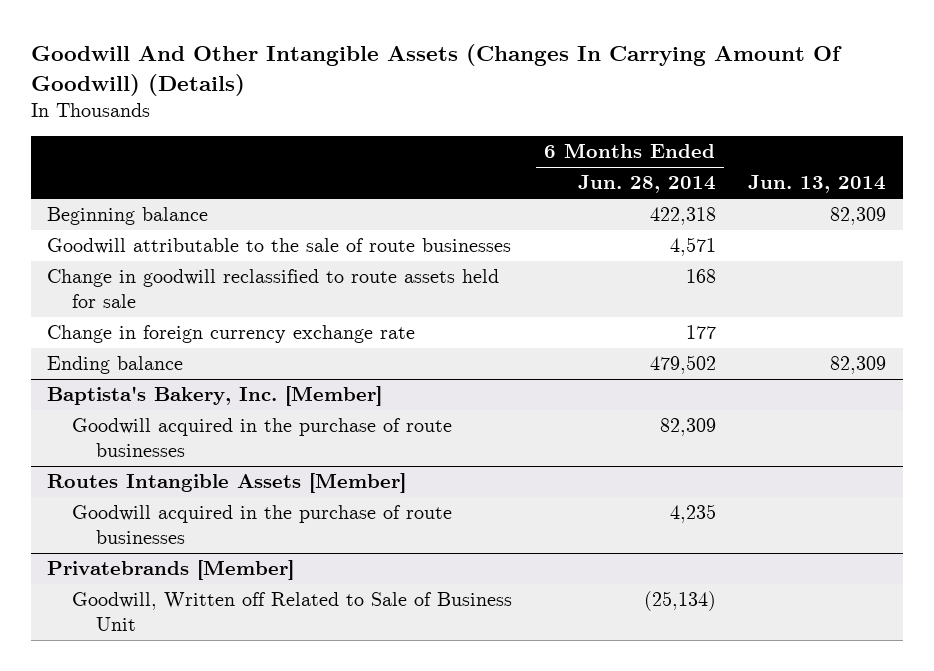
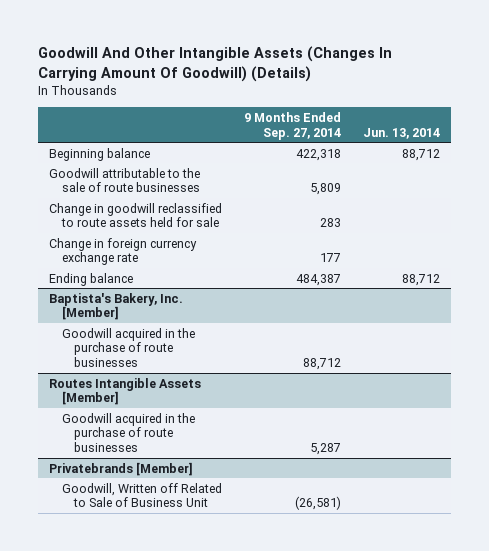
- | 6 Months Ended Jun. 28, 2014 | Jun. 13, 2014
+ | 9 Months Ended Sep. 27, 2014 | Jun. 13, 2014
- Beginning balance | 422,318 | 82,309
+ Beginning balance | 422,318 | 88,712
- Ending balance | 479,502 | 82,309
+ Ending balance | 484,387 | 88,712

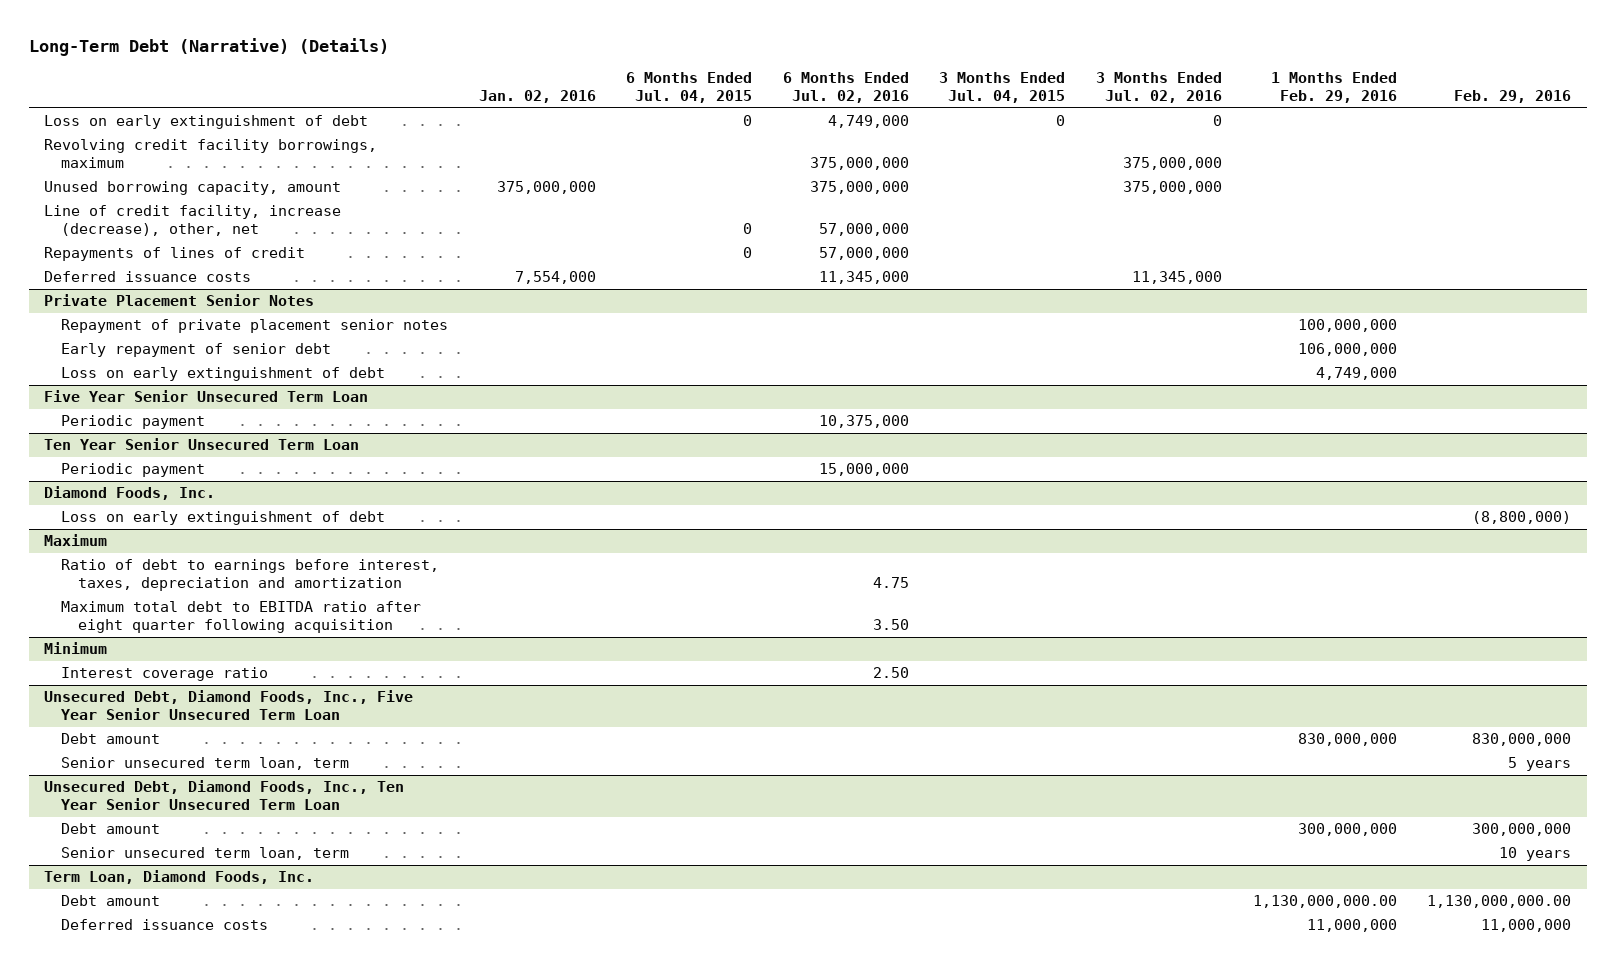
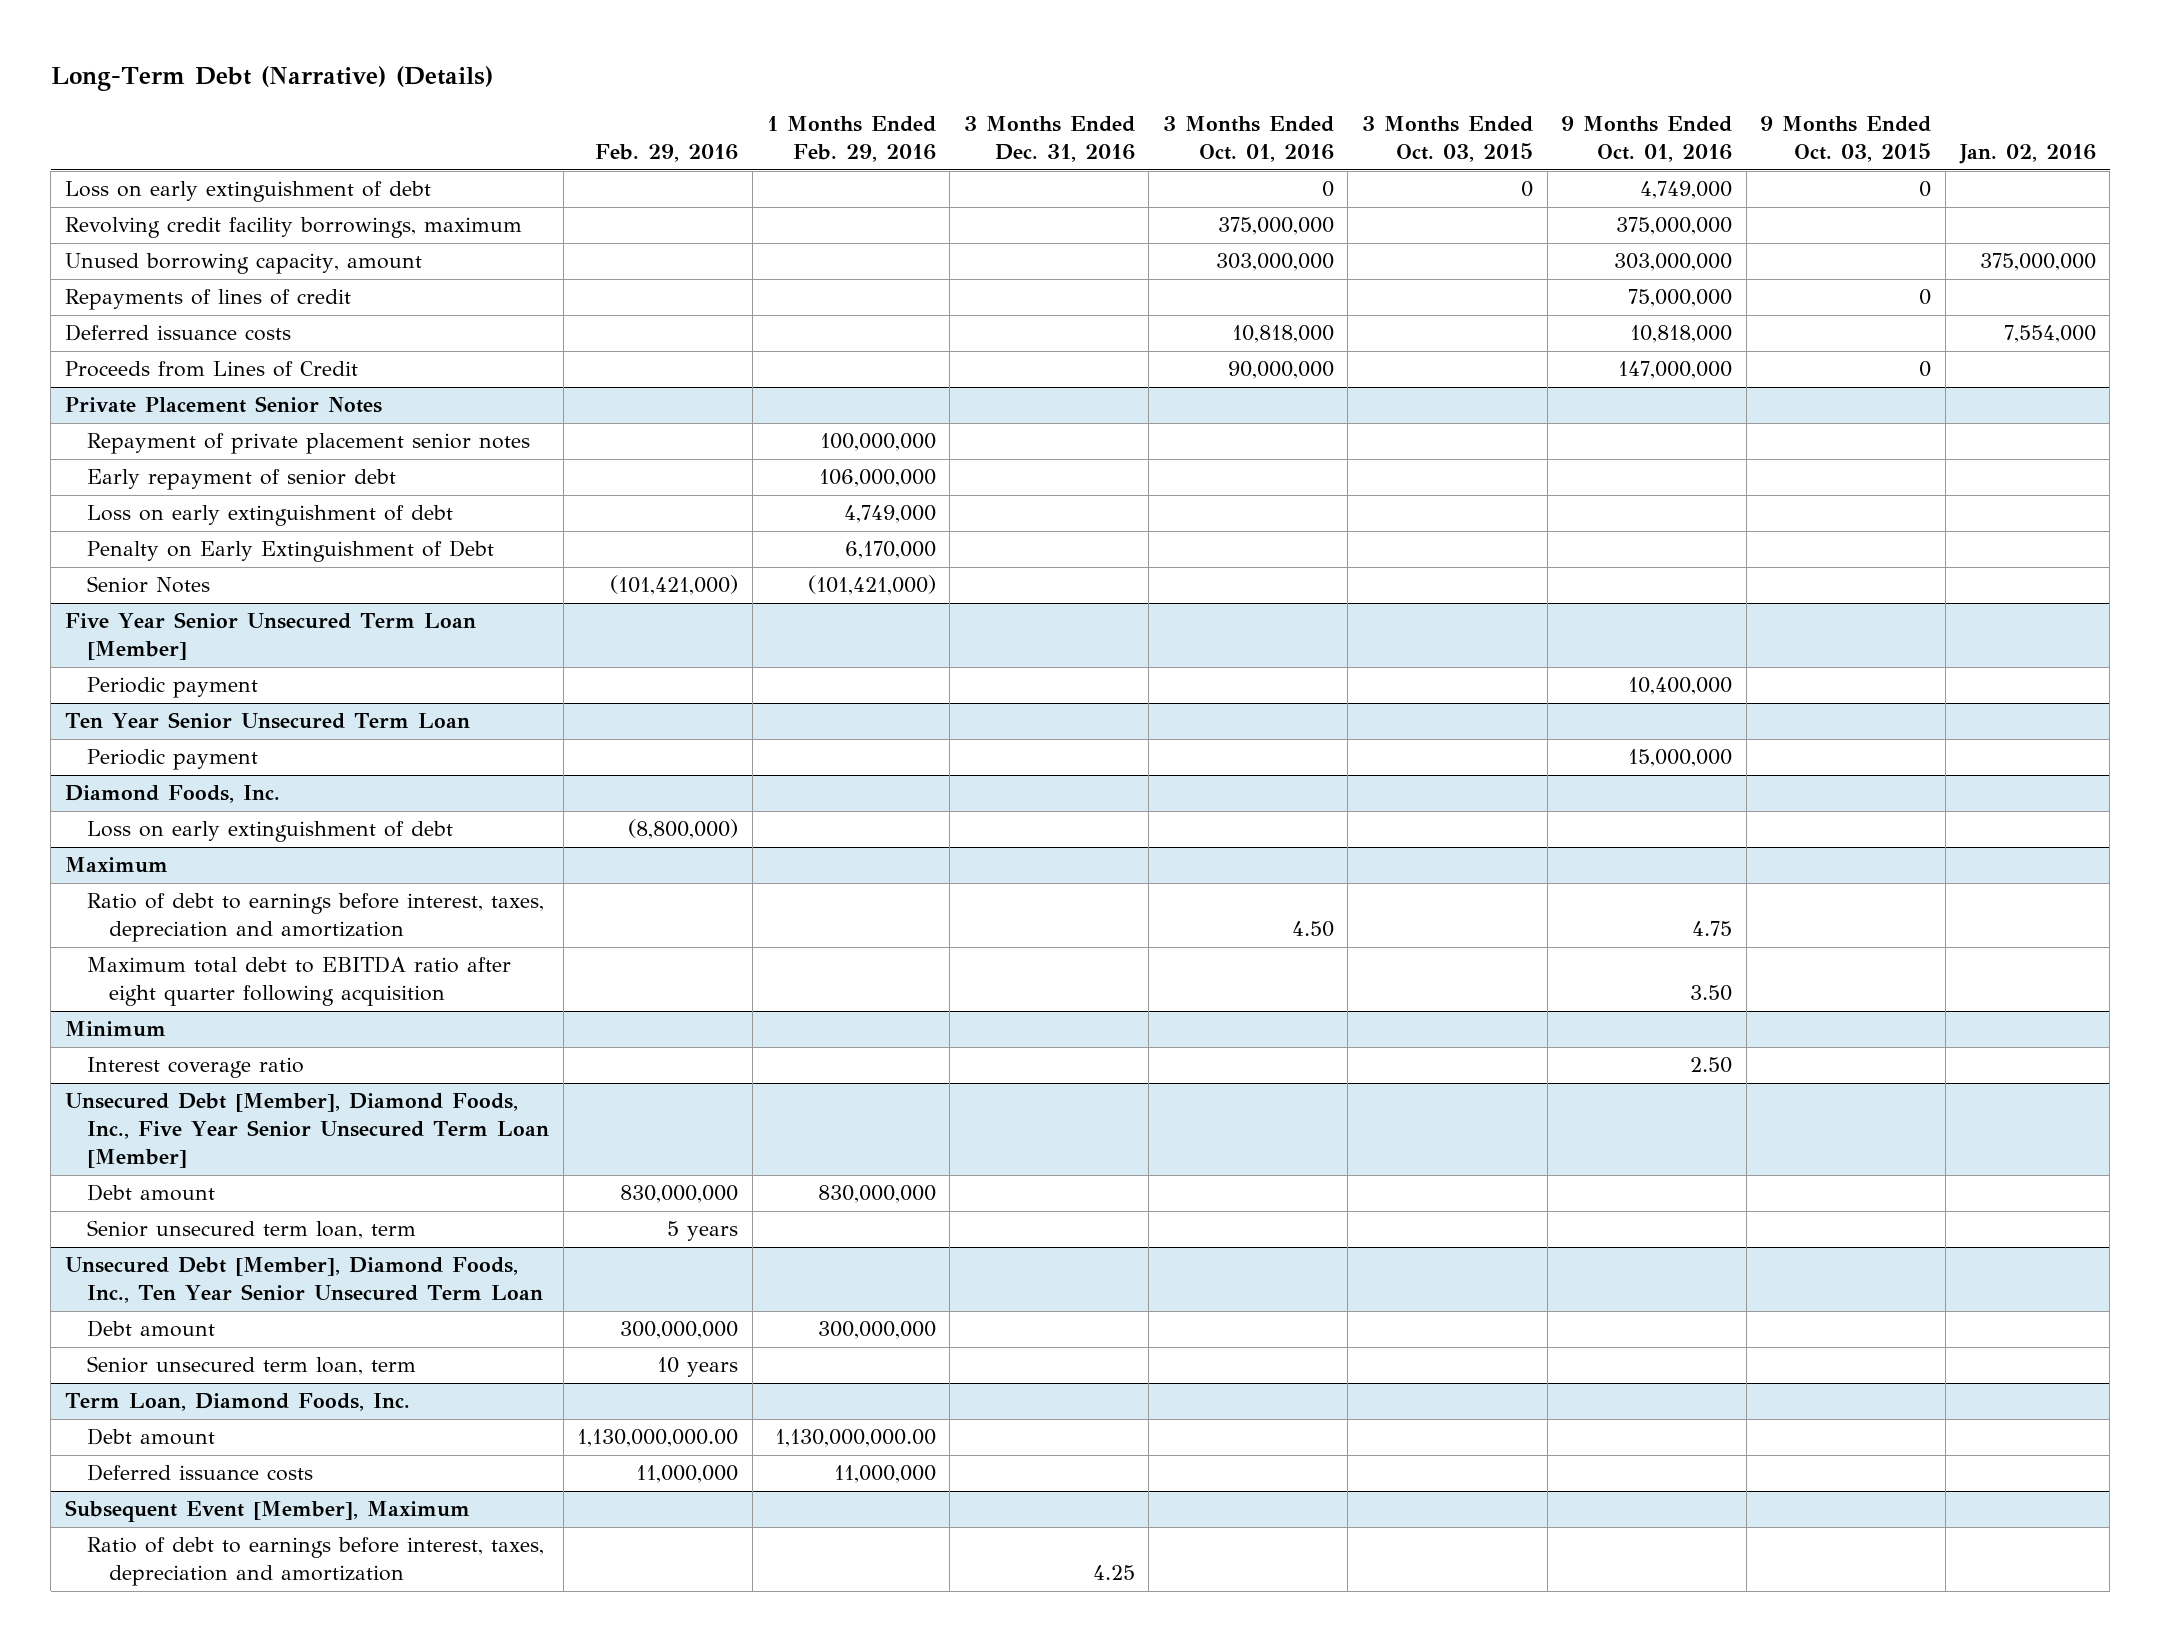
- | Jan. 02, 2016 | 6 Months Ended Jul. 04, 2015 | 6 Months Ended Jul. 02, 2016 | 3 Months Ended Jul. 04, 2015 | 3 Months Ended Jul. 02, 2016 | 1 Months Ended Feb. 29, 2016 | Feb. 29, 2016
+ | Feb. 29, 2016 | 1 Months Ended Feb. 29, 2016 | 3 Months Ended Dec. 31, 2016 | 3 Months Ended Oct. 01, 2016 | 3 Months Ended Oct. 03, 2015 | 9 Months Ended Oct. 01, 2016 | 9 Months Ended Oct. 03, 2015 | Jan. 02, 2016
- Line of credit facility, increase (decrease), other, net | | 0 | 57,000,000 | | | |
+ Proceeds from Lines of Credit | | | | 90,000,000 | | 147,000,000 | 0 |
- Five Year Senior Unsecured Term Loan
@ Private Placement Senior Notes
+ Penalty on Early Extinguishment of Debt | | 6,170,000 | | | | | |
+ Senior Notes | (101,421,000) | (101,421,000) | | | | | |
+ Five Year Senior Unsecured Term Loan [Member]
- Unsecured Debt, Diamond Foods, Inc., Five Year Senior Unsecured Term Loan
+ Unsecured Debt [Member], Diamond Foods, Inc., Five Year Senior Unsecured Term Loan [Member]
- Unsecured Debt, Diamond Foods, Inc., Ten Year Senior Unsecured Term Loan
+ Unsecured Debt [Member], Diamond Foods, Inc., Ten Year Senior Unsecured Term Loan
+ Subsequent Event [Member], Maximum
+ Ratio of debt to earnings before interest, taxes, depreciation and amortization | | | 4.25 | | | | |

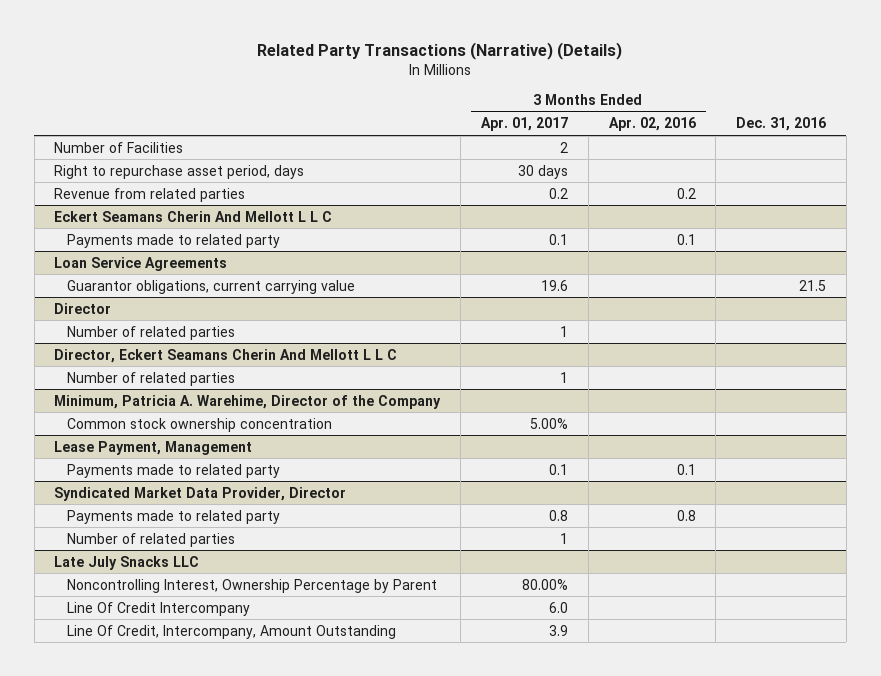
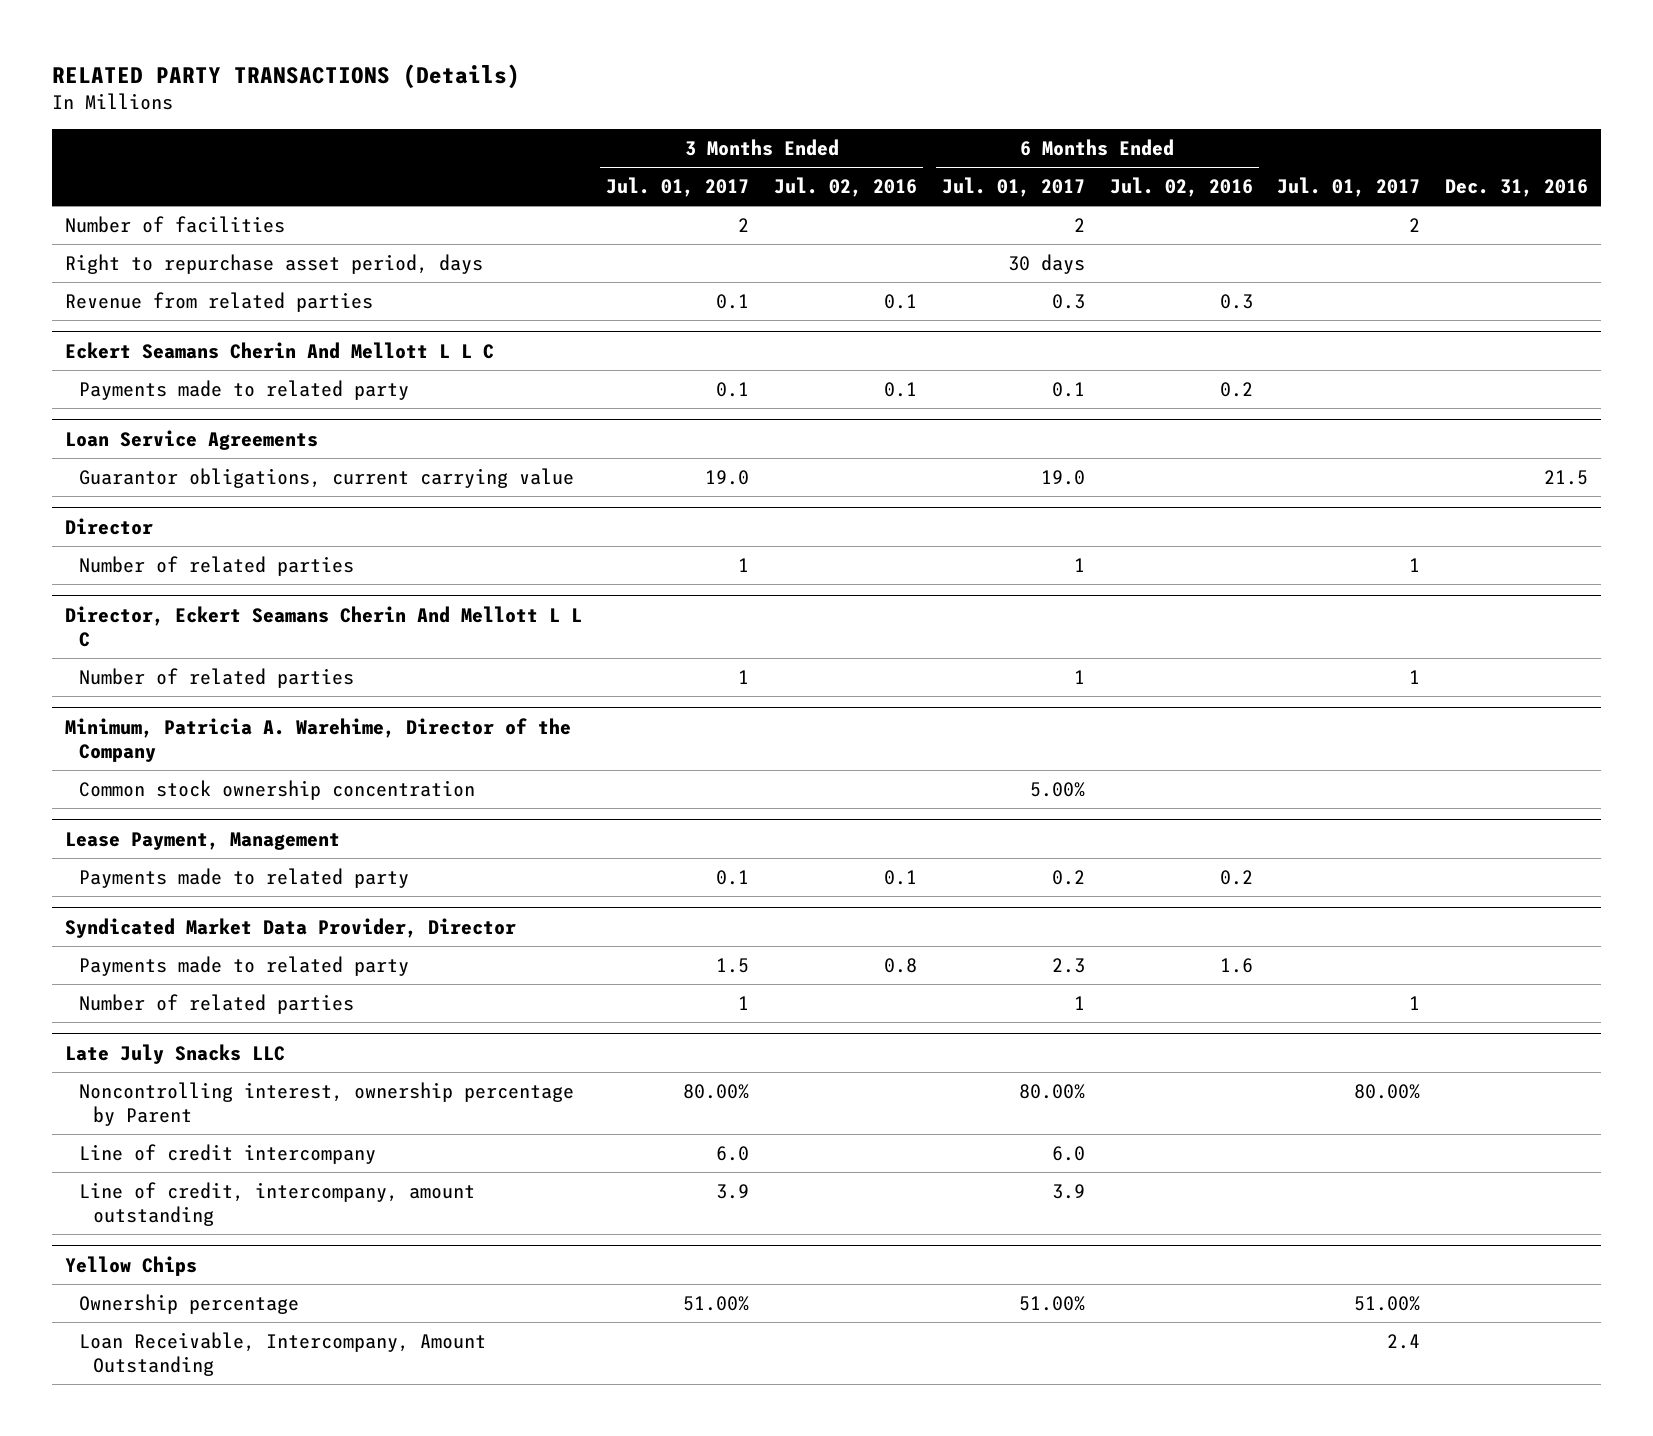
- Related Party Transactions (Narrative) (Details)
+ RELATED PARTY TRANSACTIONS (Details)
- | 3 Months Ended Apr. 01, 2017 | 3 Months Ended Apr. 02, 2016 | Dec. 31, 2016
+ | 3 Months Ended Jul. 01, 2017 | 3 Months Ended Jul. 02, 2016 | 6 Months Ended Jul. 01, 2017 | 6 Months Ended Jul. 02, 2016 | Jul. 01, 2017 | Dec. 31, 2016
- Number of Facilities | 2 | |
+ Number of facilities | 2 | | 2 | | 2 |
@ Late July Snacks LLC
- Noncontrolling Interest, Ownership Percentage by Parent | 80.00% | |
- Line Of Credit Intercompany | 6.0 | |
- Line Of Credit, Intercompany, Amount Outstanding | 3.9 | |
+ Noncontrolling interest, ownership percentage by Parent | 80.00% | | 80.00% | | 80.00% |
+ Line of credit intercompany | 6.0 | | 6.0 | | |
+ Line of credit, intercompany, amount outstanding | 3.9 | | 3.9 | | |
+ Yellow Chips
+ Ownership percentage | 51.00% | | 51.00% | | 51.00% |
+ Loan Receivable, Intercompany, Amount Outstanding | | | | | 2.4 |

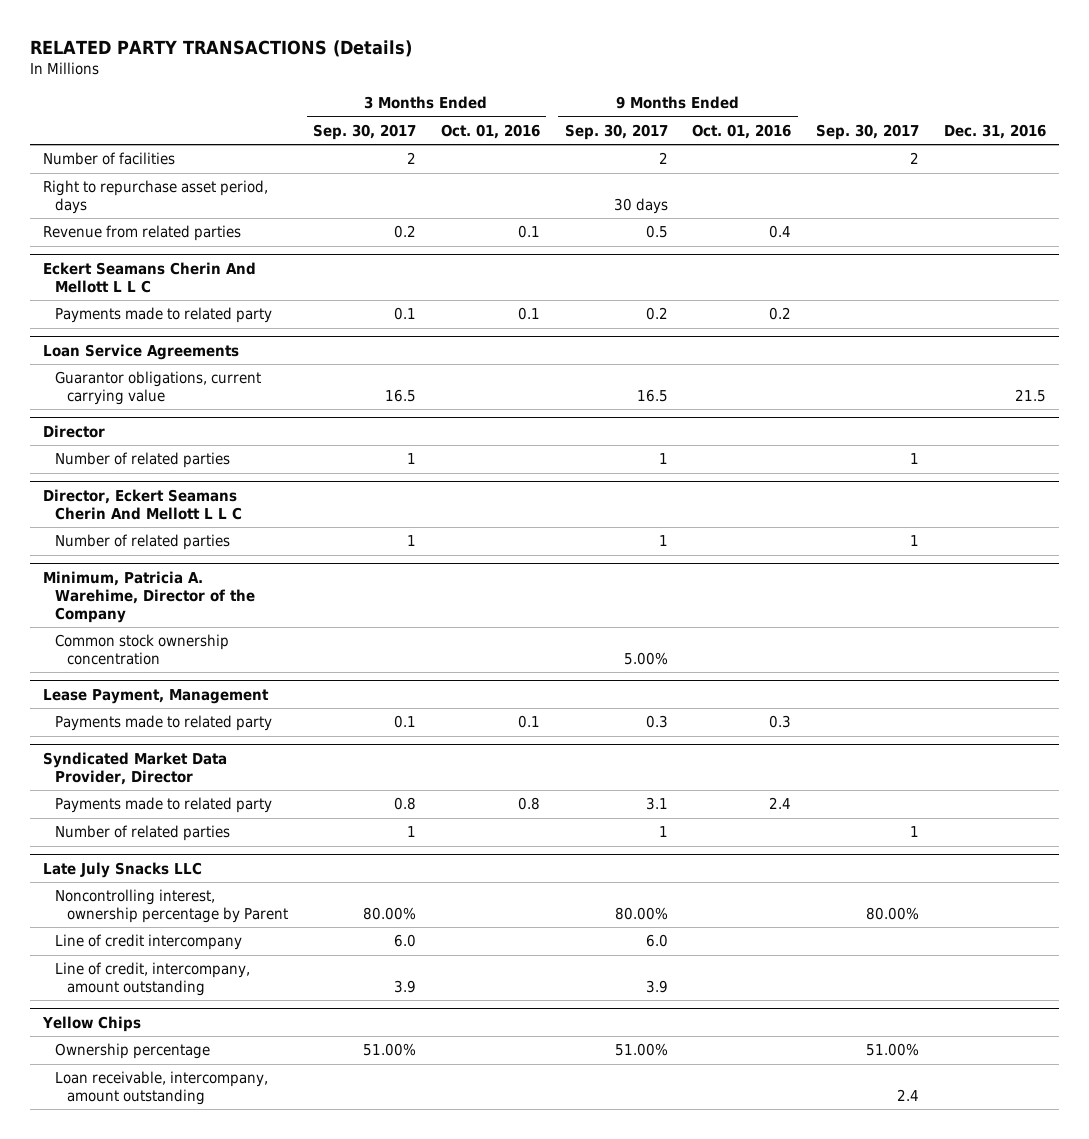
- | 3 Months Ended Jul. 01, 2017 | 3 Months Ended Jul. 02, 2016 | 6 Months Ended Jul. 01, 2017 | 6 Months Ended Jul. 02, 2016 | Jul. 01, 2017 | Dec. 31, 2016
+ | 3 Months Ended Sep. 30, 2017 | 3 Months Ended Oct. 01, 2016 | 9 Months Ended Sep. 30, 2017 | 9 Months Ended Oct. 01, 2016 | Sep. 30, 2017 | Dec. 31, 2016
@ Yellow Chips
- Loan Receivable, Intercompany, Amount Outstanding | | | | | 2.4 |
+ Loan receivable, intercompany, amount outstanding | | | | | 2.4 |

